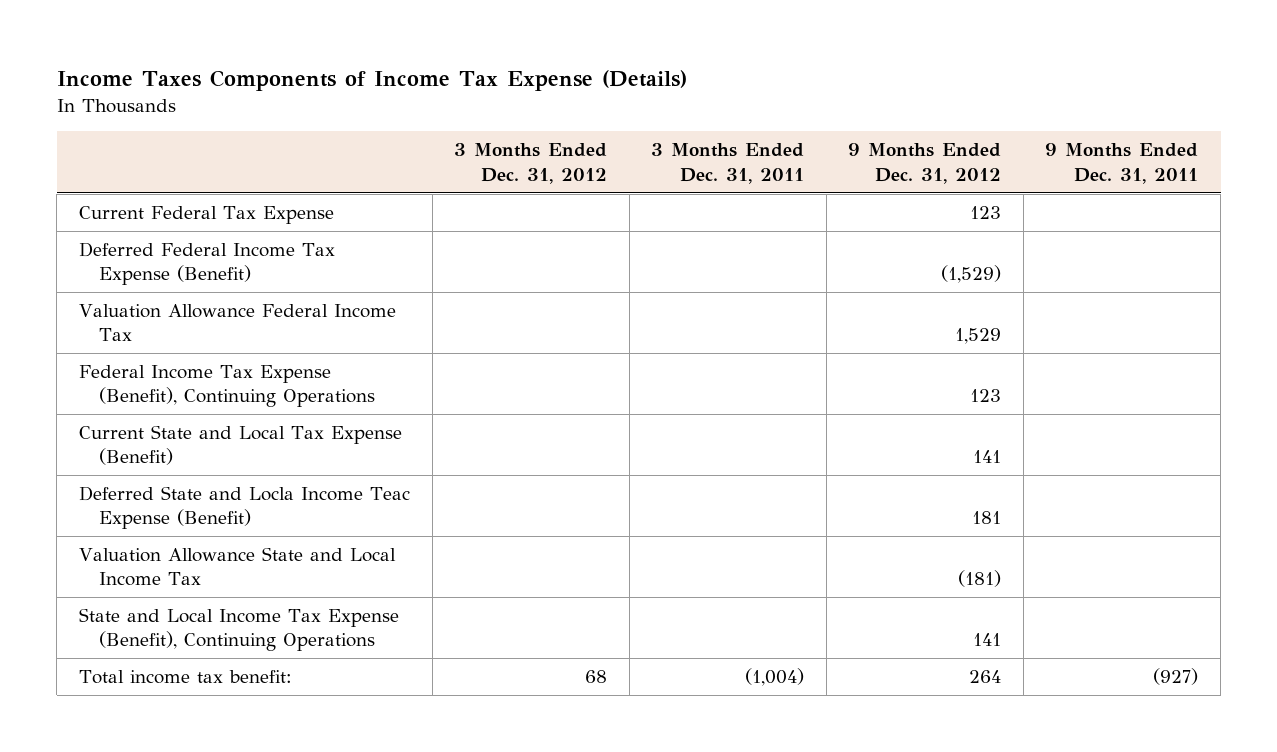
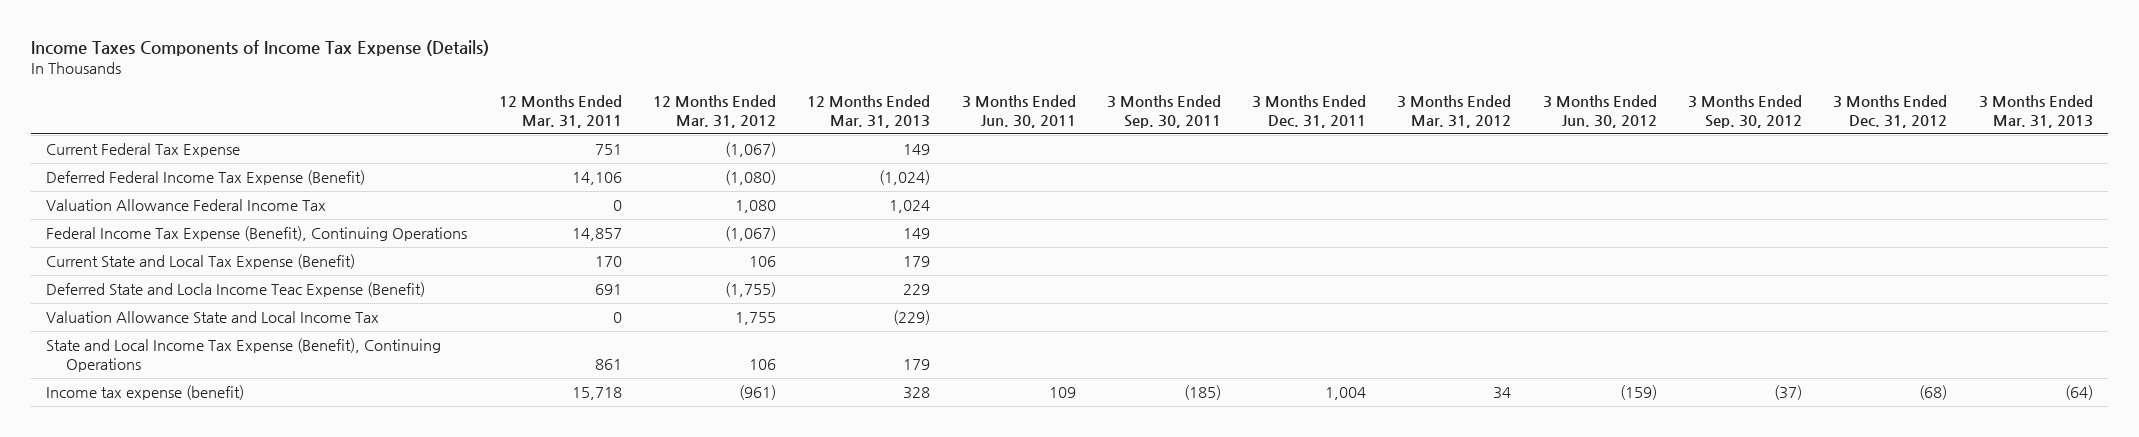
- | 3 Months Ended Dec. 31, 2012 | 3 Months Ended Dec. 31, 2011 | 9 Months Ended Dec. 31, 2012 | 9 Months Ended Dec. 31, 2011
+ | 12 Months Ended Mar. 31, 2011 | 12 Months Ended Mar. 31, 2012 | 12 Months Ended Mar. 31, 2013 | 3 Months Ended Jun. 30, 2011 | 3 Months Ended Sep. 30, 2011 | 3 Months Ended Dec. 31, 2011 | 3 Months Ended Mar. 31, 2012 | 3 Months Ended Jun. 30, 2012 | 3 Months Ended Sep. 30, 2012 | 3 Months Ended Dec. 31, 2012 | 3 Months Ended Mar. 31, 2013
- Total income tax benefit: | 68 | (1,004) | 264 | (927)
+ Income tax expense (benefit) | 15,718 | (961) | 328 | 109 | (185) | 1,004 | 34 | (159) | (37) | (68) | (64)

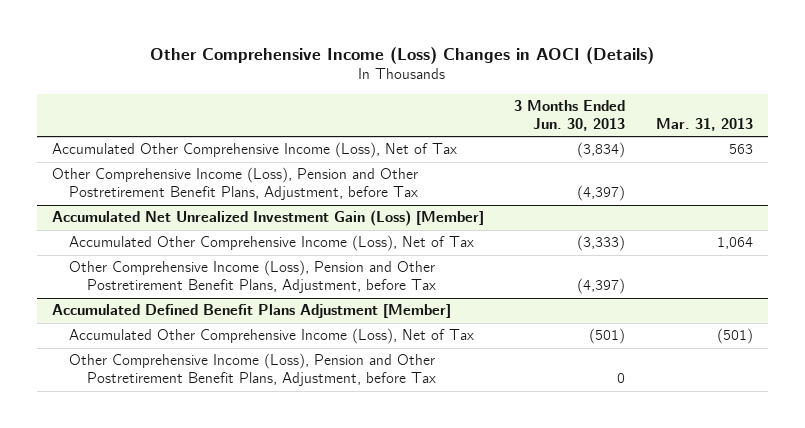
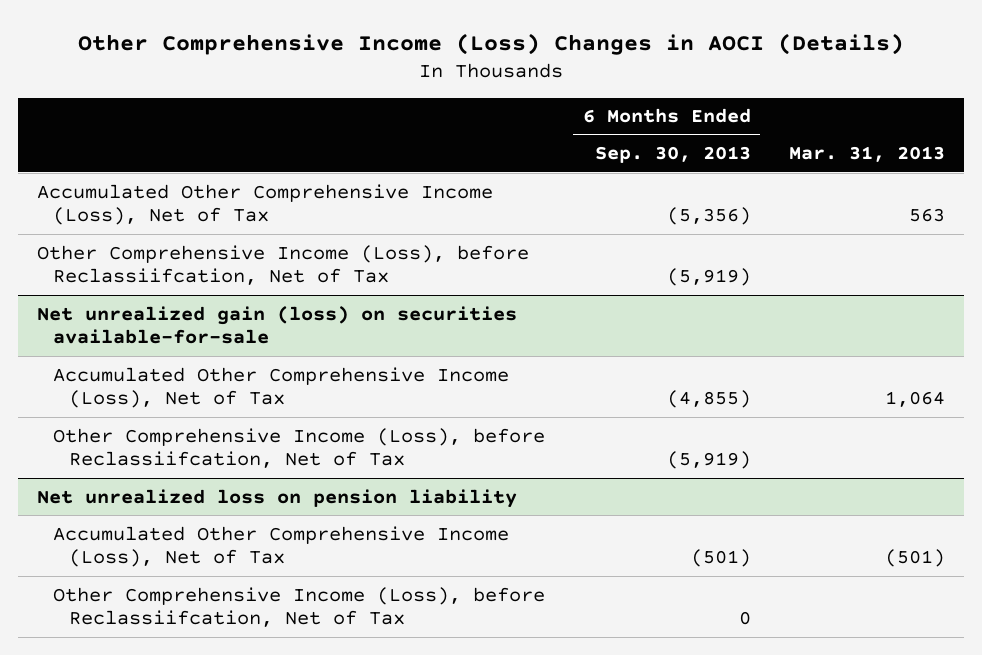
- | 3 Months Ended Jun. 30, 2013 | Mar. 31, 2013
+ | 6 Months Ended Sep. 30, 2013 | Mar. 31, 2013
- Other Comprehensive Income (Loss), Pension and Other Postretirement Benefit Plans, Adjustment, before Tax | (4,397) |
- Accumulated Net Unrealized Investment Gain (Loss) [Member]
+ Other Comprehensive Income (Loss), before Reclassiifcation, Net of Tax | (5,919) |
+ Net unrealized gain (loss) on securities available-for-sale
- Other Comprehensive Income (Loss), Pension and Other Postretirement Benefit Plans, Adjustment, before Tax | (4,397) |
- Accumulated Defined Benefit Plans Adjustment [Member]
+ Other Comprehensive Income (Loss), before Reclassiifcation, Net of Tax | (5,919) |
+ Net unrealized loss on pension liability
- Other Comprehensive Income (Loss), Pension and Other Postretirement Benefit Plans, Adjustment, before Tax | 0 |
+ Other Comprehensive Income (Loss), before Reclassiifcation, Net of Tax | 0 |

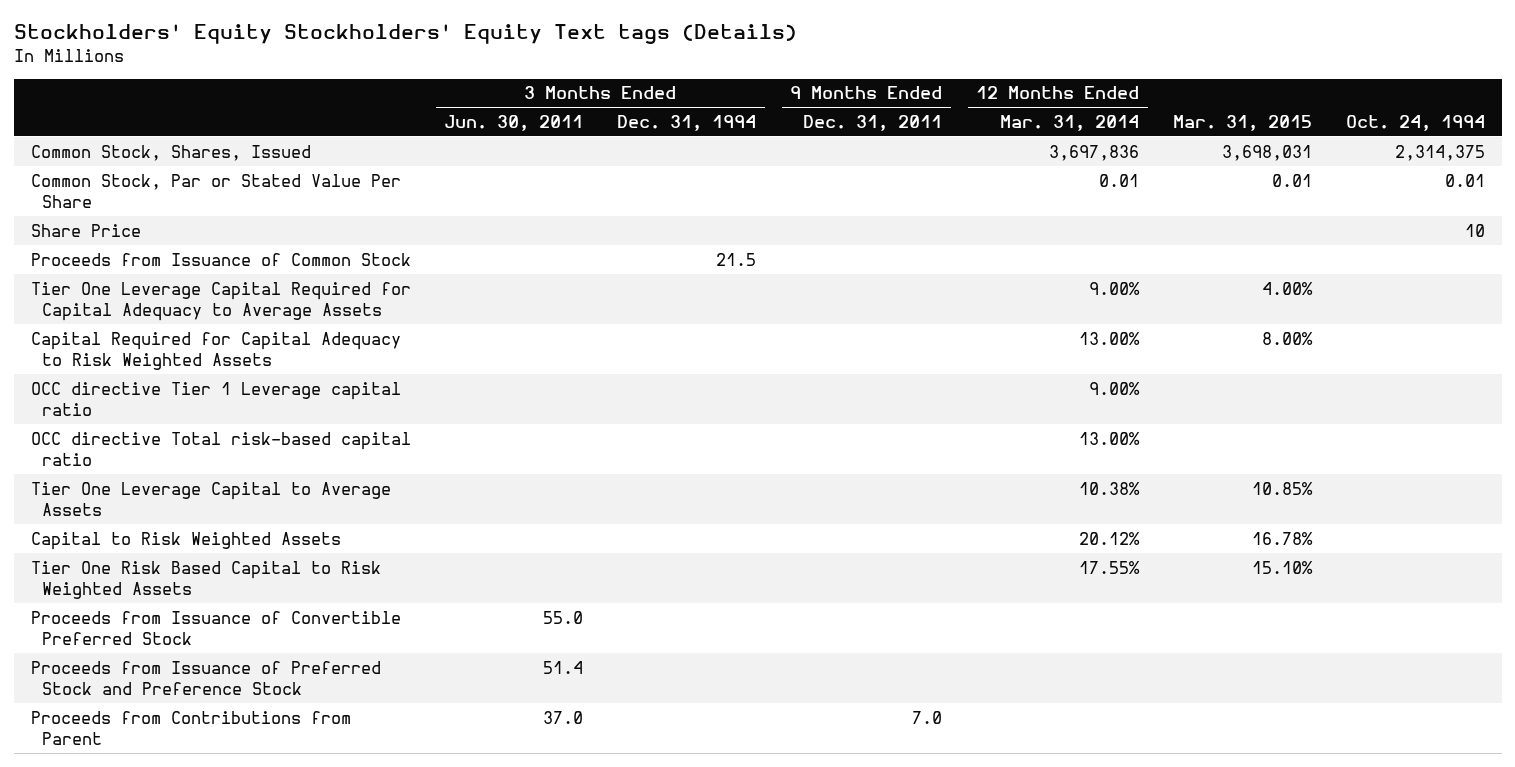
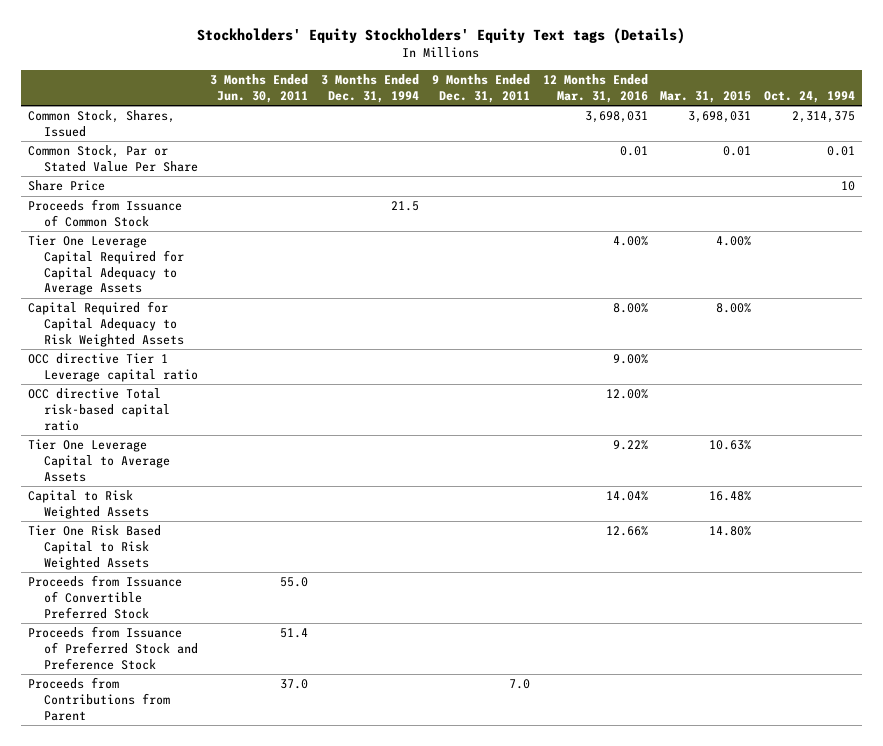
- | 3 Months Ended Jun. 30, 2011 | 3 Months Ended Dec. 31, 1994 | 9 Months Ended Dec. 31, 2011 | 12 Months Ended Mar. 31, 2014 | Mar. 31, 2015 | Oct. 24, 1994
+ | 3 Months Ended Jun. 30, 2011 | 3 Months Ended Dec. 31, 1994 | 9 Months Ended Dec. 31, 2011 | 12 Months Ended Mar. 31, 2016 | Mar. 31, 2015 | Oct. 24, 1994
- Tier One Leverage Capital to Average Assets | | | | 10.38% | 10.85% |
- Capital to Risk Weighted Assets | | | | 20.12% | 16.78% |
- Tier One Risk Based Capital to Risk Weighted Assets | | | | 17.55% | 15.10% |
+ Tier One Leverage Capital to Average Assets | | | | 9.22% | 10.63% |
+ Capital to Risk Weighted Assets | | | | 14.04% | 16.48% |
+ Tier One Risk Based Capital to Risk Weighted Assets | | | | 12.66% | 14.80% |

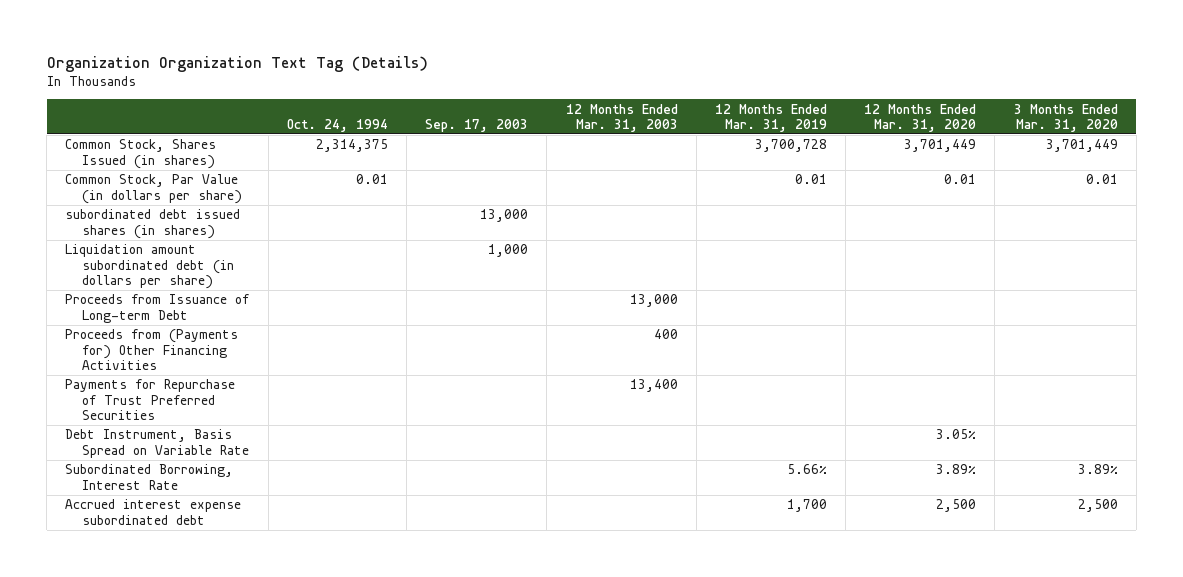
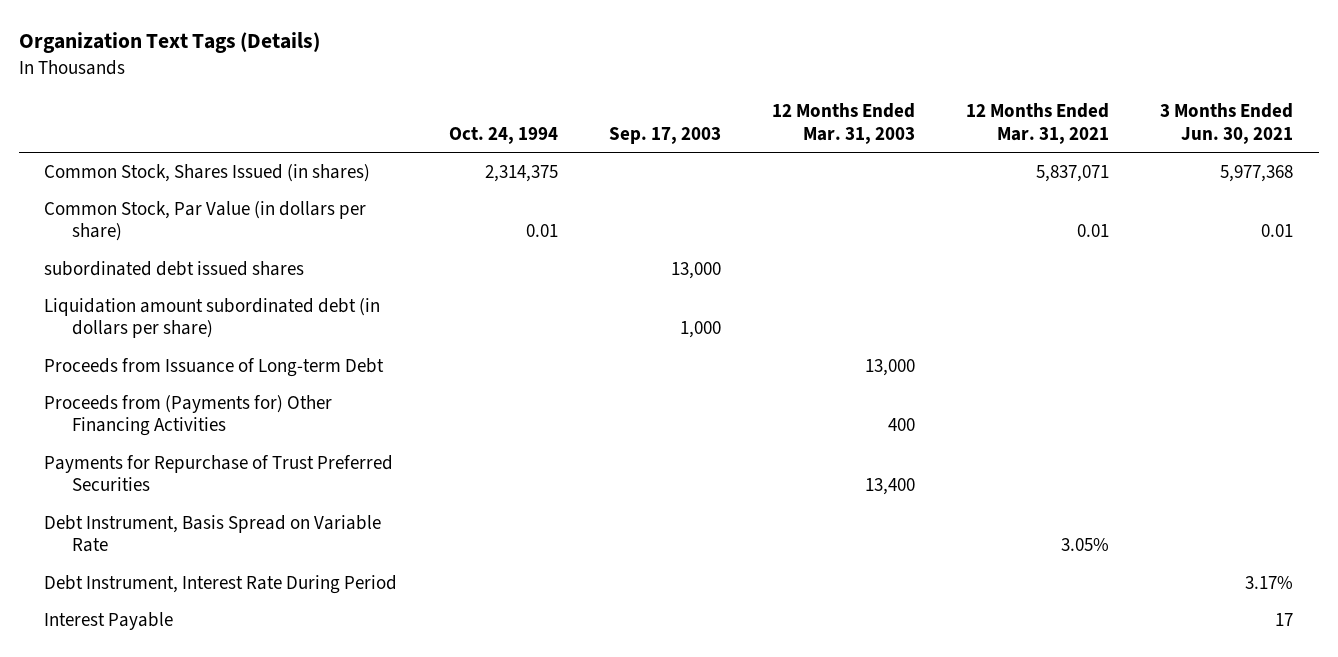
- Organization Organization Text Tag (Details)
+ Organization Text Tags (Details)
- | Oct. 24, 1994 | Sep. 17, 2003 | 12 Months Ended Mar. 31, 2003 | 12 Months Ended Mar. 31, 2019 | 12 Months Ended Mar. 31, 2020 | 3 Months Ended Mar. 31, 2020
+ | Oct. 24, 1994 | Sep. 17, 2003 | 12 Months Ended Mar. 31, 2003 | 12 Months Ended Mar. 31, 2021 | 3 Months Ended Jun. 30, 2021
- subordinated debt issued shares (in shares) | | 13,000 | | | |
+ subordinated debt issued shares | | 13,000 | | |
- Subordinated Borrowing, Interest Rate | | | | 5.66% | 3.89% | 3.89%
- Accrued interest expense subordinated debt | | | | 1,700 | 2,500 | 2,500
+ Debt Instrument, Interest Rate During Period | | | | | 3.17%
+ Interest Payable | | | | | 17

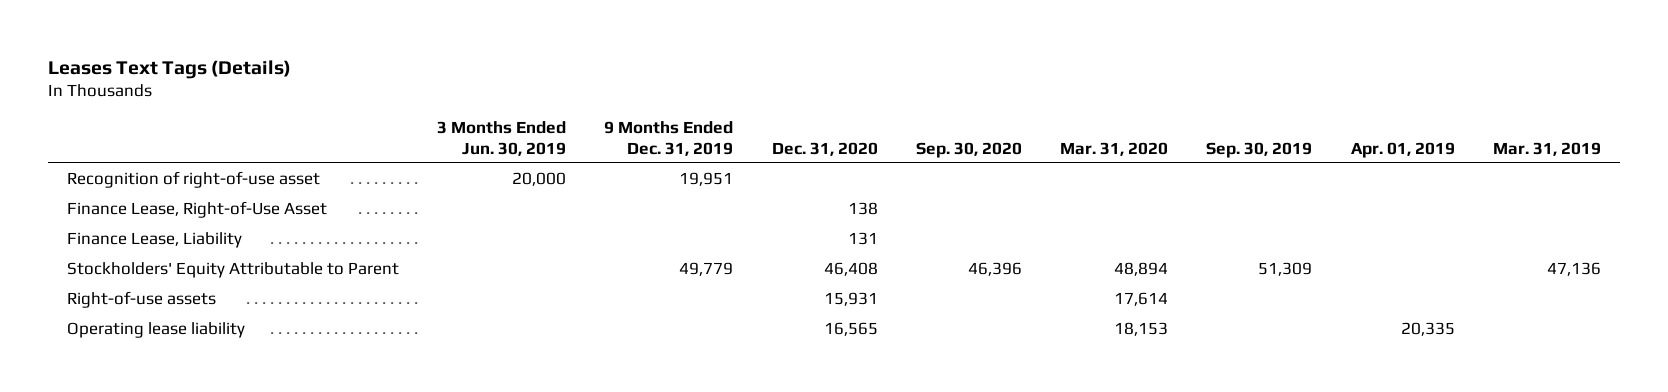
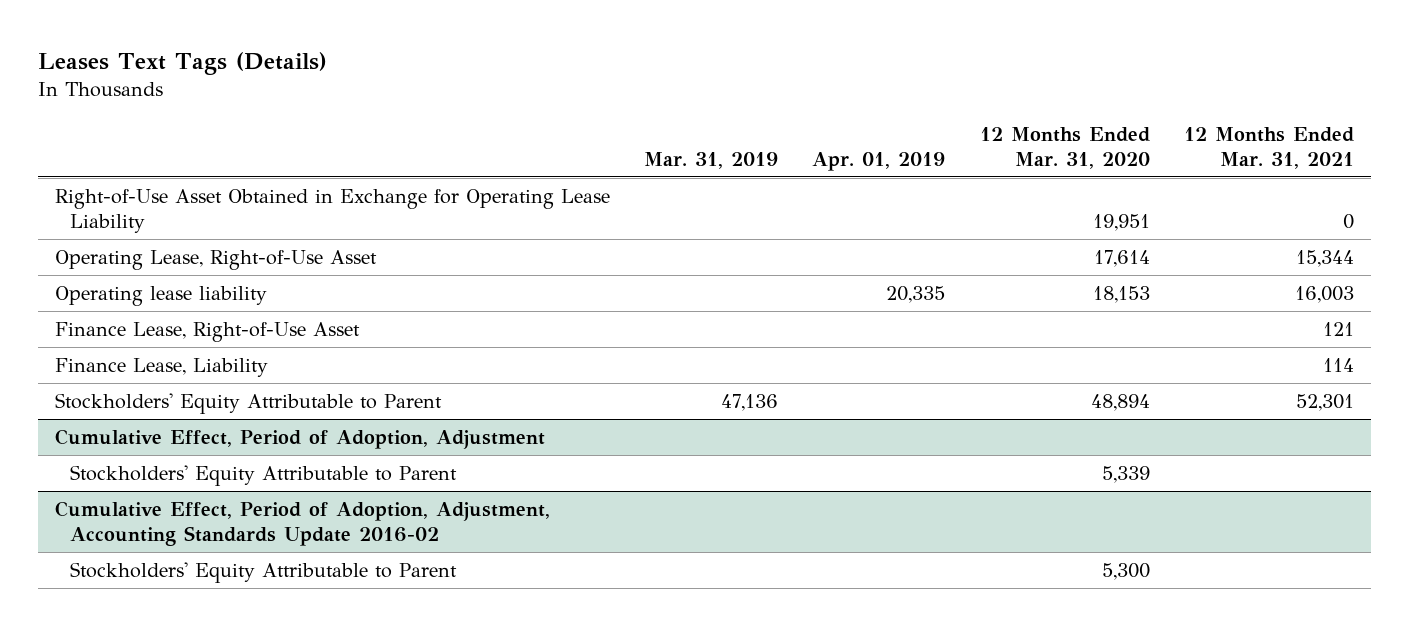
- | 3 Months Ended Jun. 30, 2019 | 9 Months Ended Dec. 31, 2019 | Dec. 31, 2020 | Sep. 30, 2020 | Mar. 31, 2020 | Sep. 30, 2019 | Apr. 01, 2019 | Mar. 31, 2019
+ | Mar. 31, 2019 | Apr. 01, 2019 | 12 Months Ended Mar. 31, 2020 | 12 Months Ended Mar. 31, 2021
- Recognition of right-of-use asset | 20,000 | 19,951 | | | | | |
+ Right-of-Use Asset Obtained in Exchange for Operating Lease Liability | | | 19,951 | 0
+ Operating Lease, Right-of-Use Asset | | | 17,614 | 15,344
moved up: Operating lease liability | | 20,335 | 18,153 | 16,003
- Right-of-use assets | | | 15,931 | | 17,614 | | |
+ Cumulative Effect, Period of Adoption, Adjustment
+ Stockholders' Equity Attributable to Parent | | | 5,339 |
+ Cumulative Effect, Period of Adoption, Adjustment, Accounting Standards Update 2016-02
+ Stockholders' Equity Attributable to Parent | | | 5,300 |

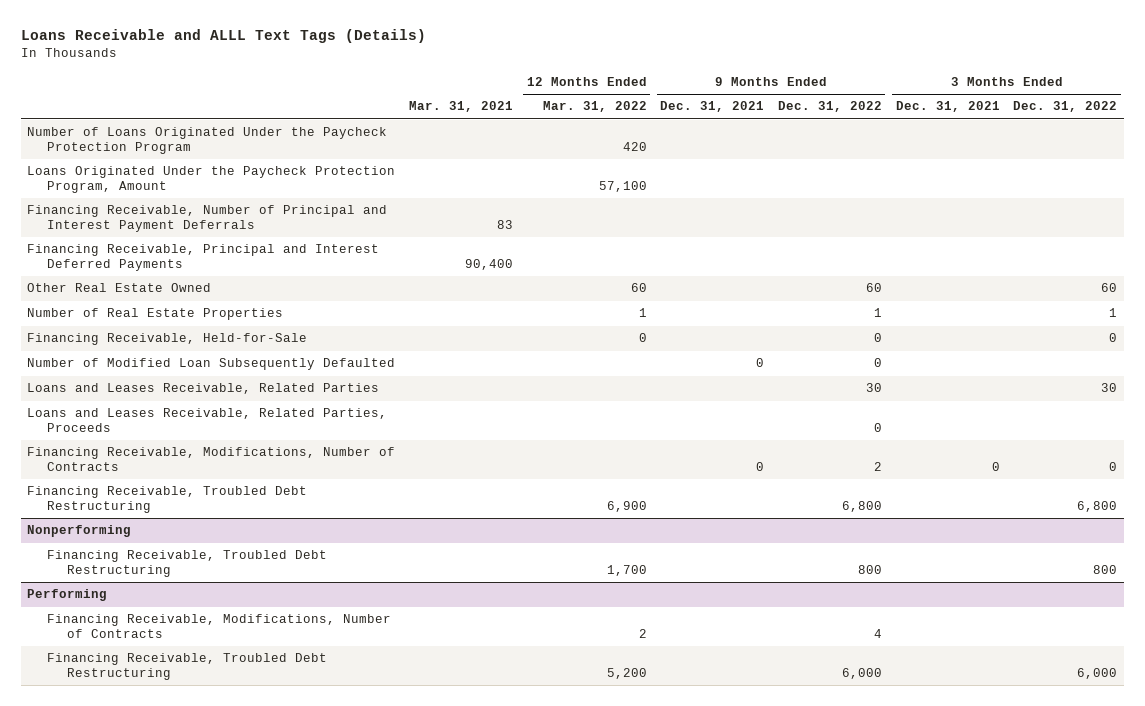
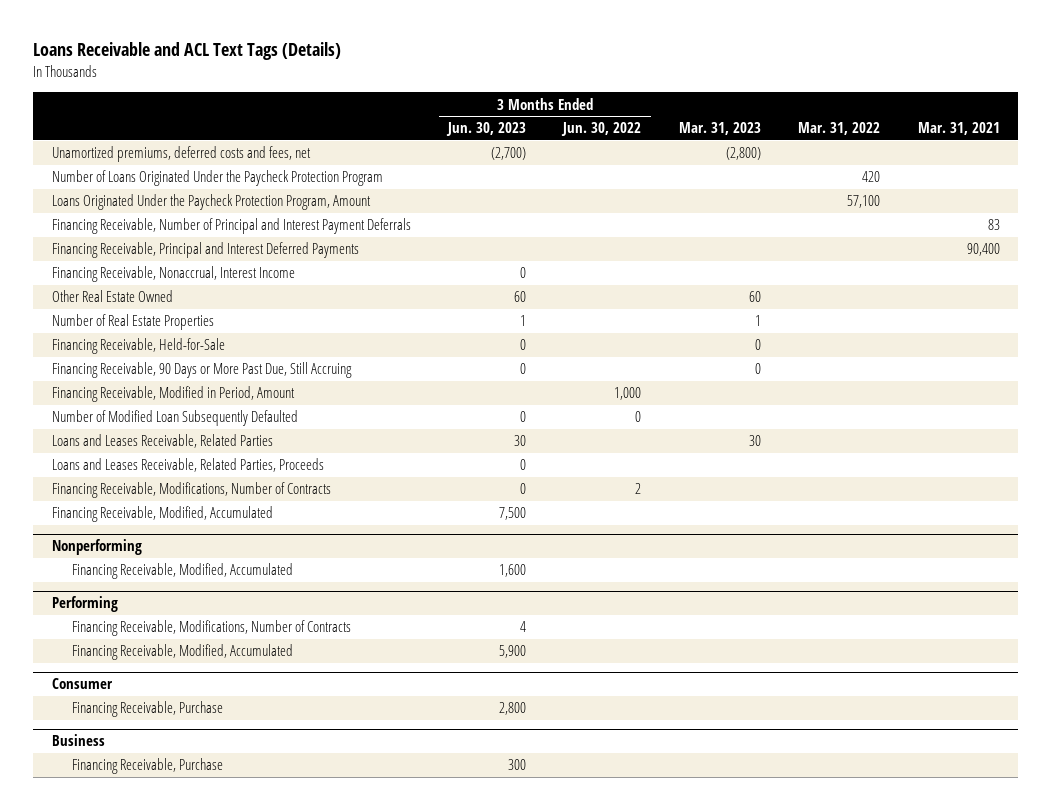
- Loans Receivable and ALLL Text Tags (Details)
+ Loans Receivable and ACL Text Tags (Details)
- | Mar. 31, 2021 | 12 Months Ended Mar. 31, 2022 | 9 Months Ended Dec. 31, 2021 | 9 Months Ended Dec. 31, 2022 | 3 Months Ended Dec. 31, 2021 | 3 Months Ended Dec. 31, 2022
+ | 3 Months Ended Jun. 30, 2023 | 3 Months Ended Jun. 30, 2022 | Mar. 31, 2023 | Mar. 31, 2022 | Mar. 31, 2021
+ Unamortized premiums, deferred costs and fees, net | (2,700) | | (2,800) | |
+ Financing Receivable, Nonaccrual, Interest Income | 0 | | | |
+ Financing Receivable, 90 Days or More Past Due, Still Accruing | 0 | | 0 | |
+ Financing Receivable, Modified in Period, Amount | | 1,000 | | |
- Financing Receivable, Troubled Debt Restructuring | | 6,900 | | 6,800 | | 6,800
+ Financing Receivable, Modified, Accumulated | 7,500 | | | |
@ Nonperforming
- Financing Receivable, Troubled Debt Restructuring | | 1,700 | | 800 | | 800
+ Financing Receivable, Modified, Accumulated | 1,600 | | | |
@ Performing
- Financing Receivable, Troubled Debt Restructuring | | 5,200 | | 6,000 | | 6,000
+ Financing Receivable, Modified, Accumulated | 5,900 | | | |
+ Consumer
+ Financing Receivable, Purchase | 2,800 | | | |
+ Business
+ Financing Receivable, Purchase | 300 | | | |

